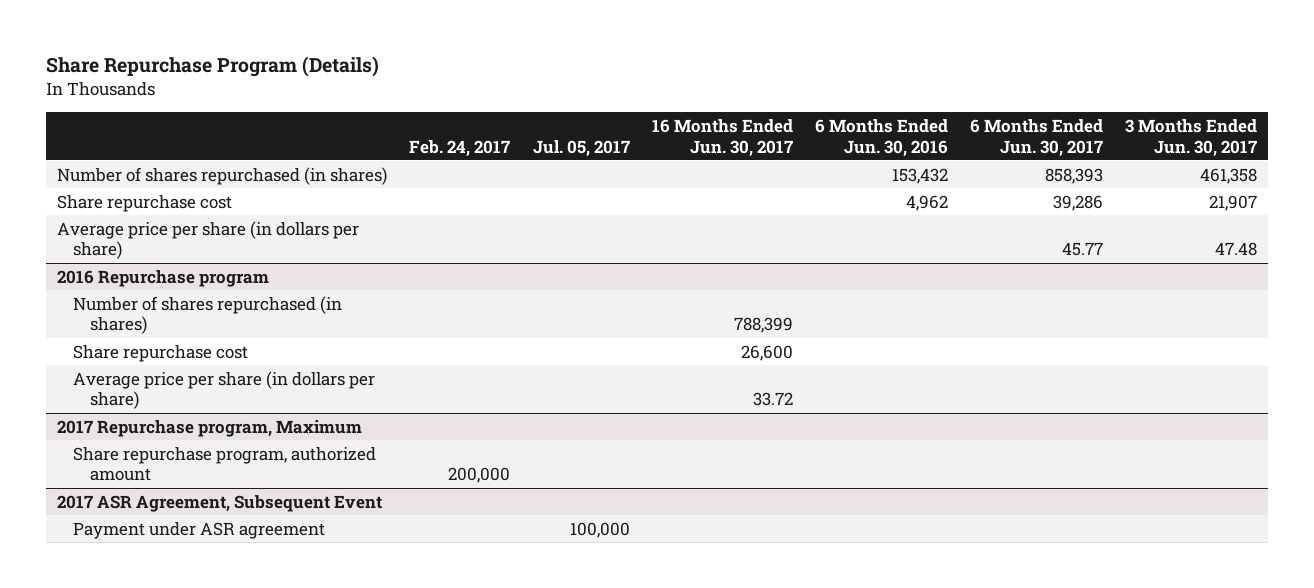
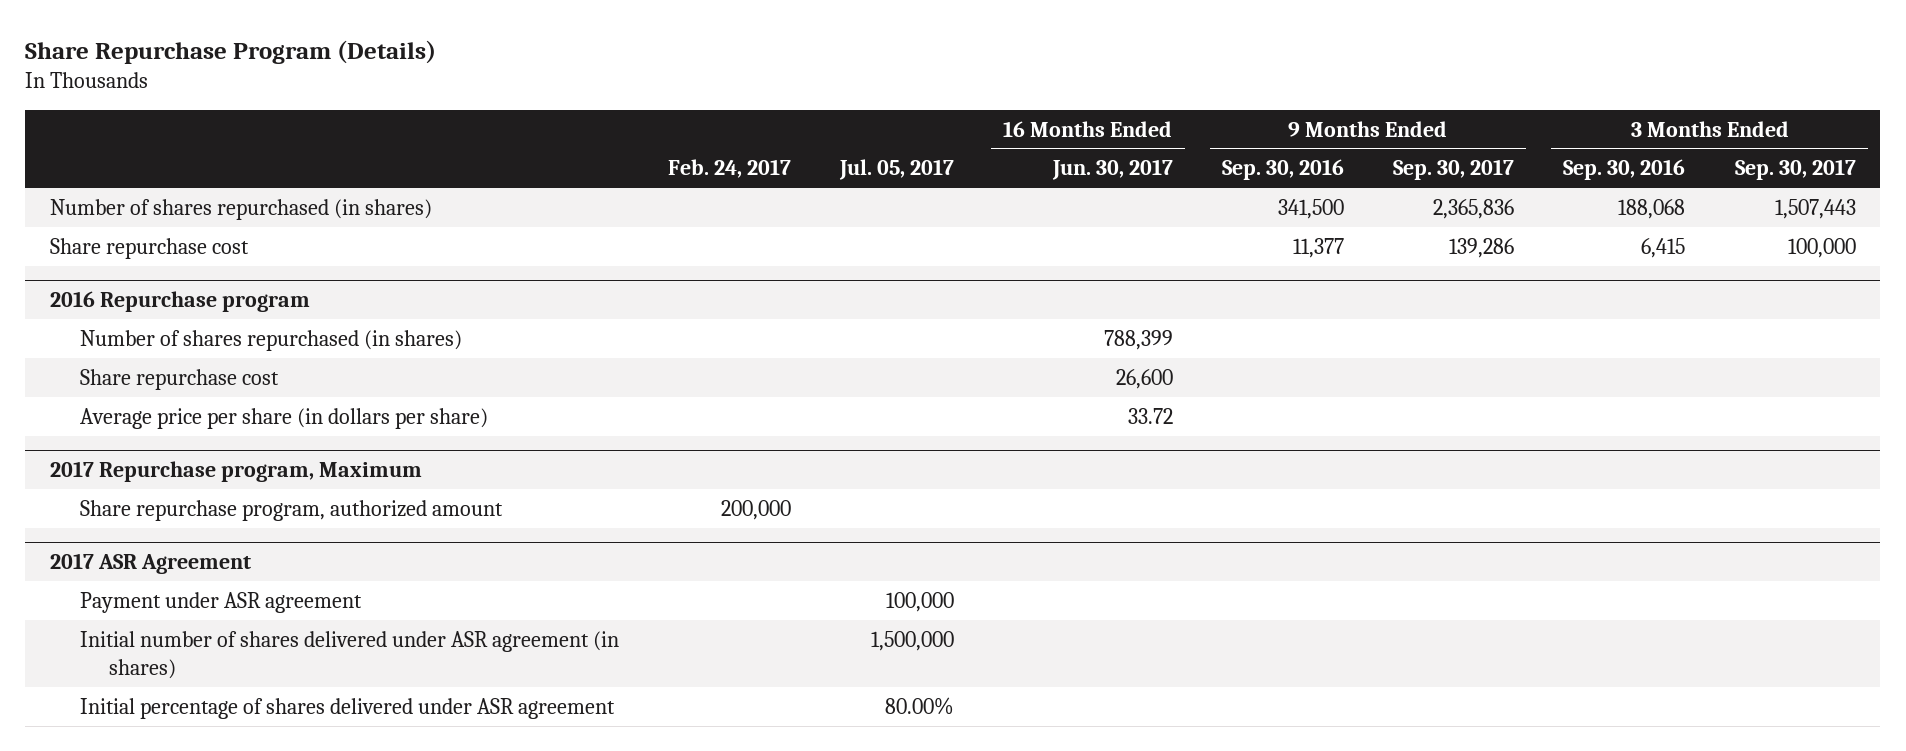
- | Feb. 24, 2017 | Jul. 05, 2017 | 16 Months Ended Jun. 30, 2017 | 6 Months Ended Jun. 30, 2016 | 6 Months Ended Jun. 30, 2017 | 3 Months Ended Jun. 30, 2017
+ | Feb. 24, 2017 | Jul. 05, 2017 | 16 Months Ended Jun. 30, 2017 | 9 Months Ended Sep. 30, 2016 | 9 Months Ended Sep. 30, 2017 | 3 Months Ended Sep. 30, 2016 | 3 Months Ended Sep. 30, 2017
- Average price per share (in dollars per share) | | | | | 45.77 | 47.48
- 2017 ASR Agreement, Subsequent Event
+ 2017 ASR Agreement
+ Initial number of shares delivered under ASR agreement (in shares) | | 1,500,000 | | | | |
+ Initial percentage of shares delivered under ASR agreement | | 80.00% | | | | |

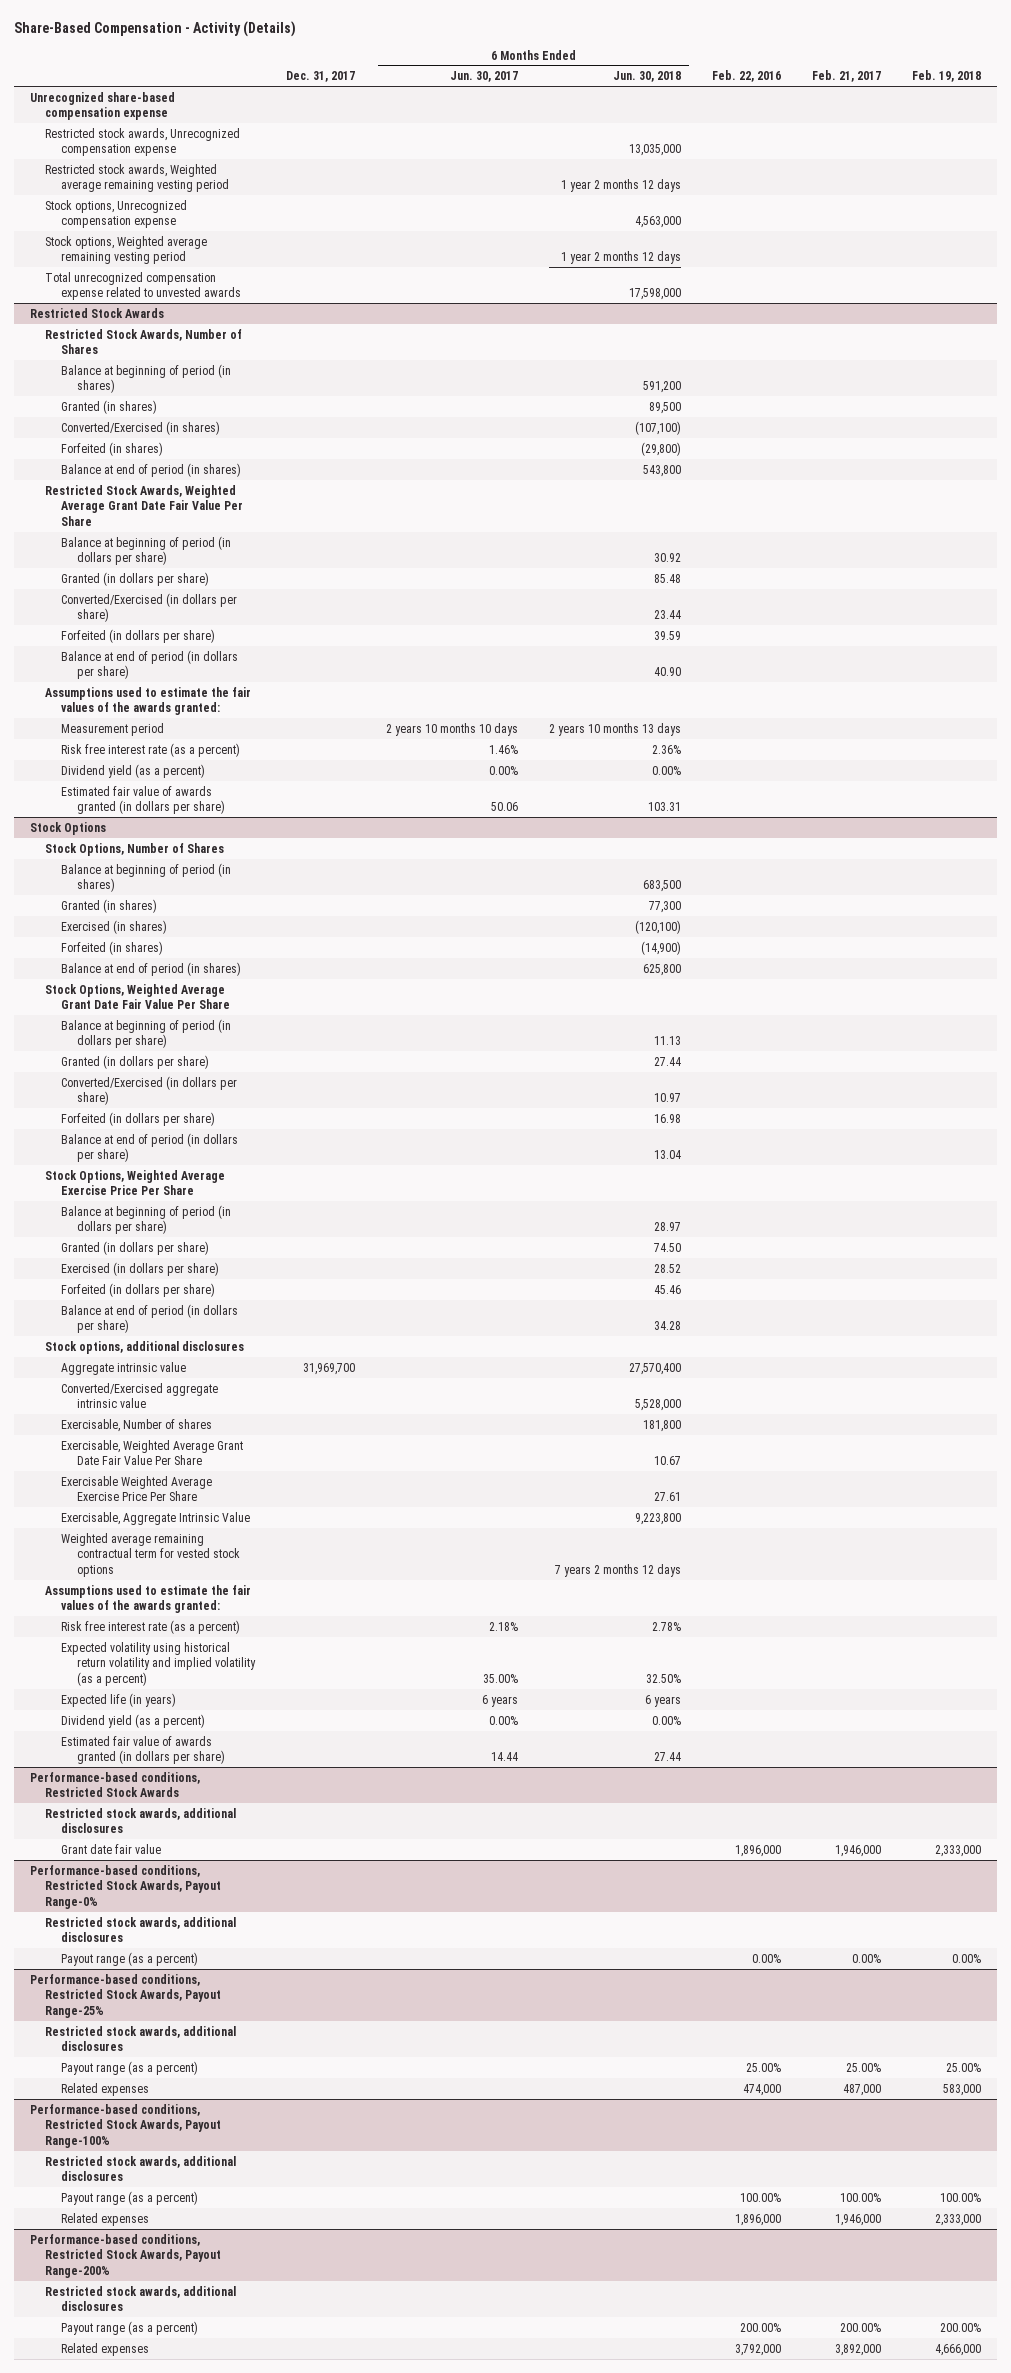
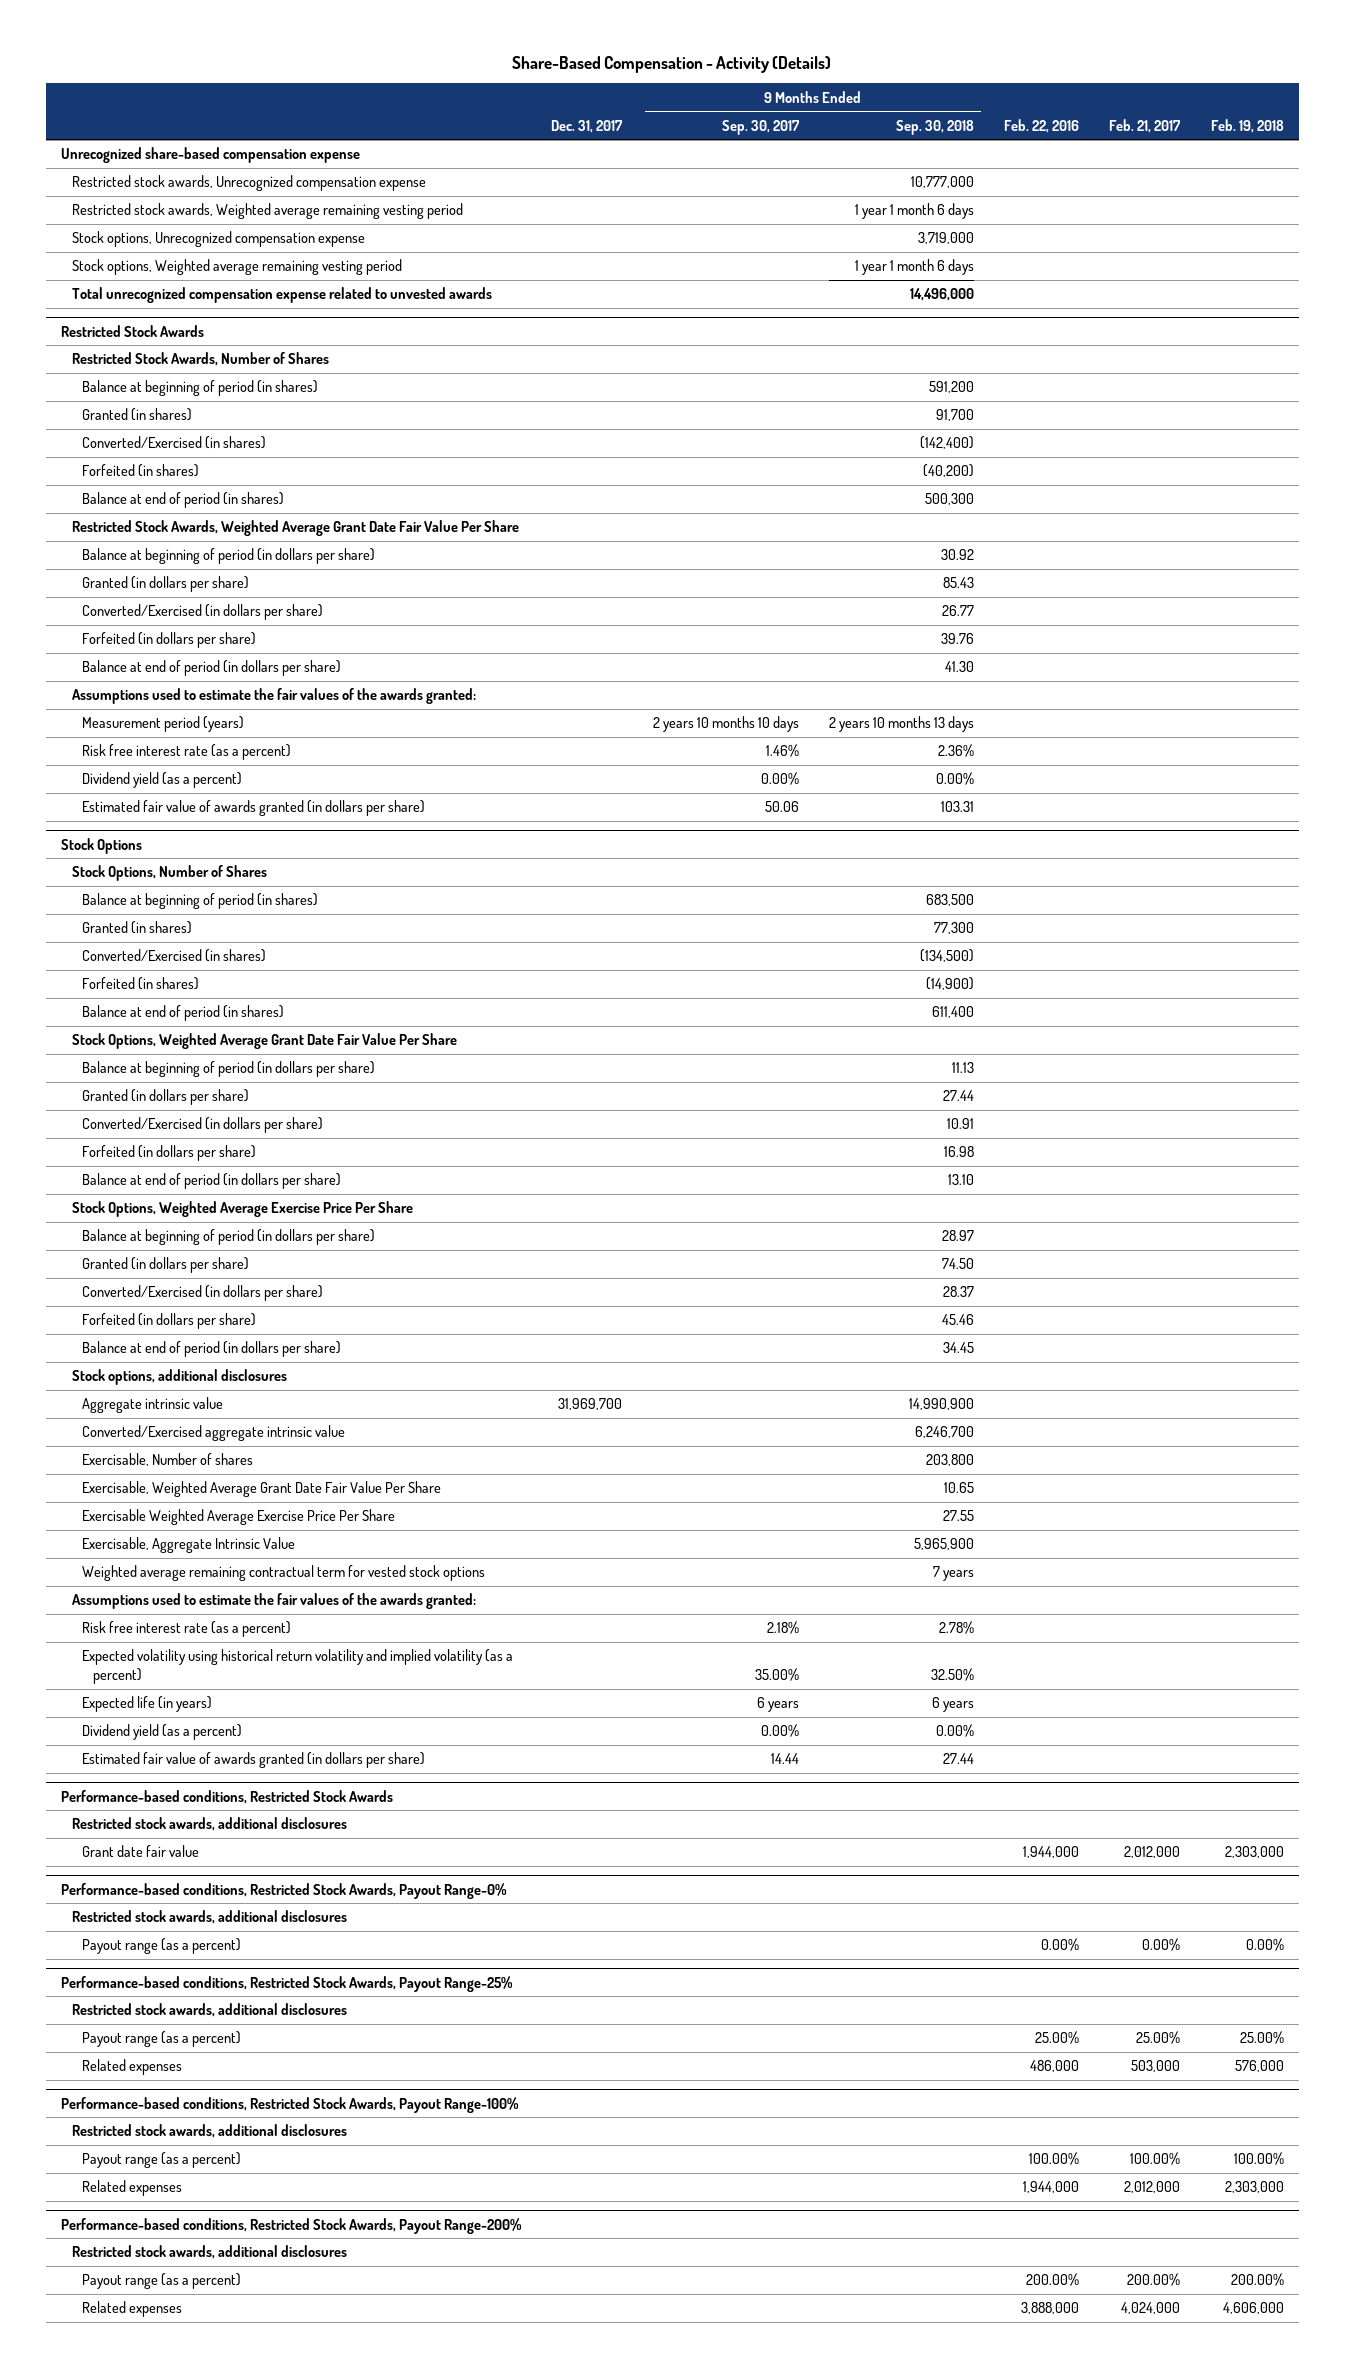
- | Dec. 31, 2017 | 6 Months Ended Jun. 30, 2017 | 6 Months Ended Jun. 30, 2018 | Feb. 22, 2016 | Feb. 21, 2017 | Feb. 19, 2018
+ | Dec. 31, 2017 | 9 Months Ended Sep. 30, 2017 | 9 Months Ended Sep. 30, 2018 | Feb. 22, 2016 | Feb. 21, 2017 | Feb. 19, 2018
@ Restricted Stock Awards
- Measurement period | | 2 years 10 months 10 days | 2 years 10 months 13 days | | |
+ Measurement period (years) | | 2 years 10 months 10 days | 2 years 10 months 13 days | | |
@ Stock Options
- Exercised (in shares) | | | (120,100) | | |
+ Converted/Exercised (in shares) | | | (134,500) | | |
- Exercised (in dollars per share) | | | 28.52 | | |
+ Converted/Exercised (in dollars per share) | | | 28.37 | | |
@ Performance-based conditions, Restricted Stock Awards
- Grant date fair value | | | | 1,896,000 | 1,946,000 | 2,333,000
+ Grant date fair value | | | | 1,944,000 | 2,012,000 | 2,303,000
@ Performance-based conditions, Restricted Stock Awards, Payout Range-25%
- Related expenses | | | | 474,000 | 487,000 | 583,000
+ Related expenses | | | | 486,000 | 503,000 | 576,000
@ Performance-based conditions, Restricted Stock Awards, Payout Range-100%
- Related expenses | | | | 1,896,000 | 1,946,000 | 2,333,000
+ Related expenses | | | | 1,944,000 | 2,012,000 | 2,303,000
@ Performance-based conditions, Restricted Stock Awards, Payout Range-200%
- Related expenses | | | | 3,792,000 | 3,892,000 | 4,666,000
+ Related expenses | | | | 3,888,000 | 4,024,000 | 4,606,000

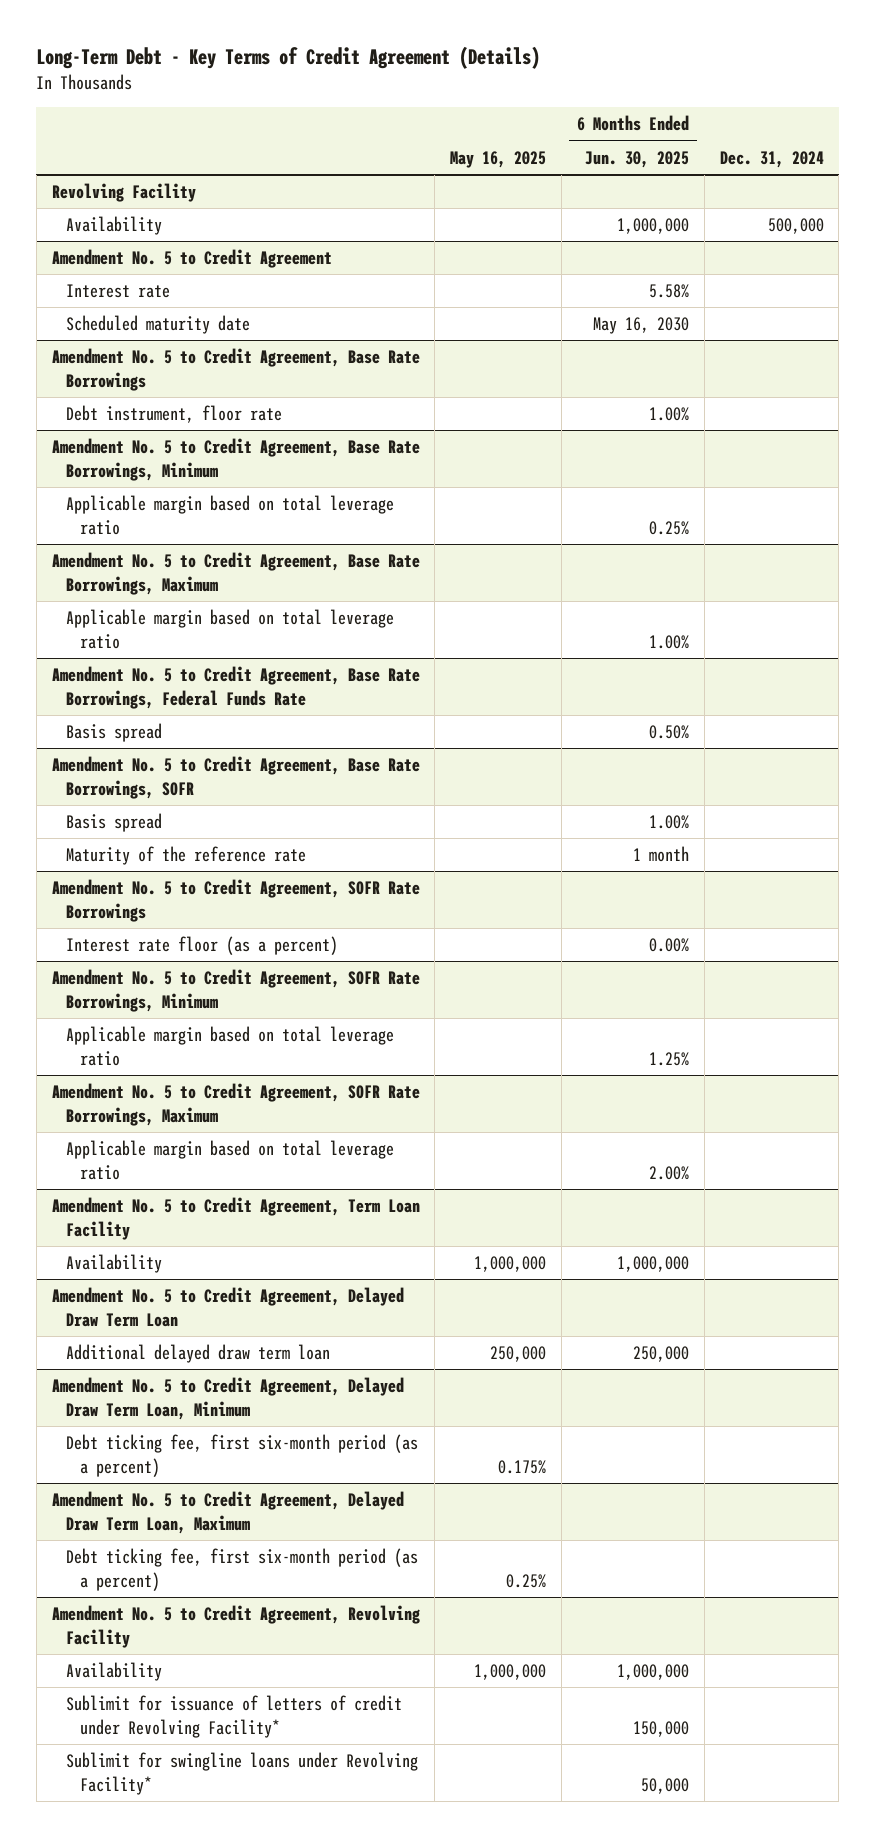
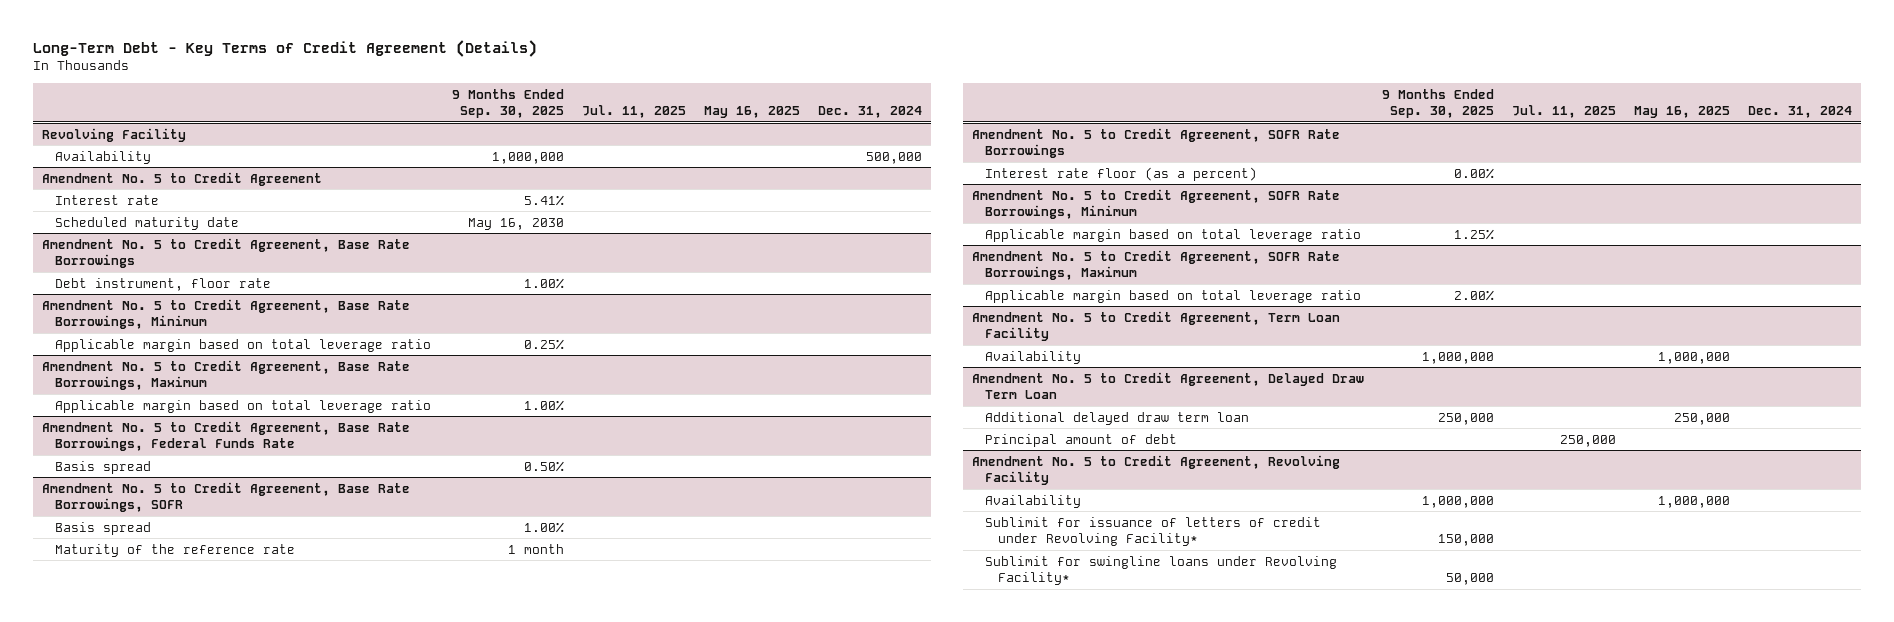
- | May 16, 2025 | 6 Months Ended Jun. 30, 2025 | Dec. 31, 2024
+ | 9 Months Ended Sep. 30, 2025 | Jul. 11, 2025 | May 16, 2025 | Dec. 31, 2024
- Amendment No. 5 to Credit Agreement, Delayed Draw Term Loan, Minimum
- Debt ticking fee, first six-month period (as a percent) | 0.175% | |
- Amendment No. 5 to Credit Agreement, Delayed Draw Term Loan, Maximum
- Debt ticking fee, first six-month period (as a percent) | 0.25% | |
@ Amendment No. 5 to Credit Agreement, Delayed Draw Term Loan
+ Principal amount of debt | | 250,000 | |

